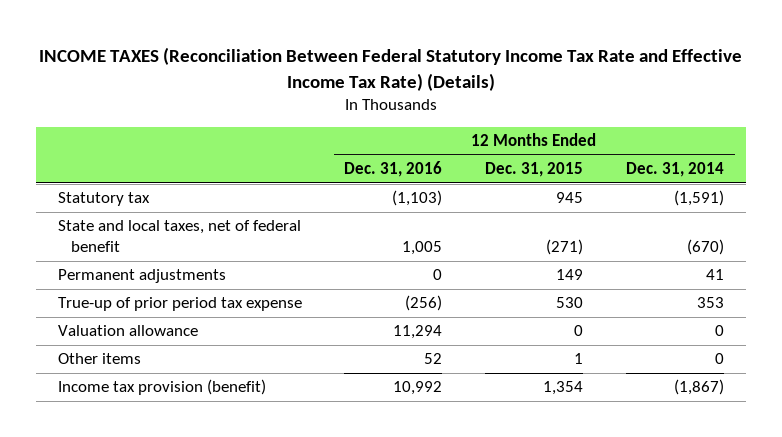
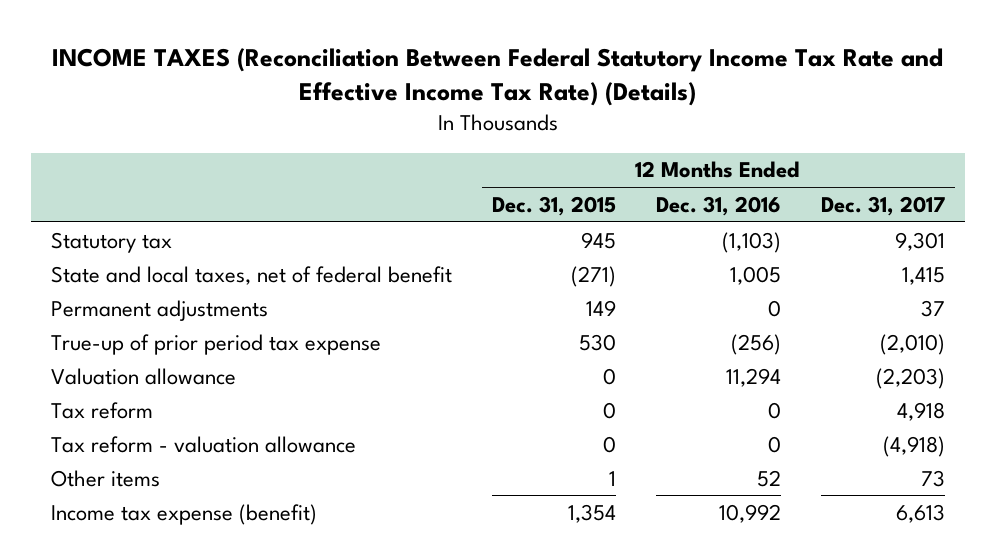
- | 12 Months Ended Dec. 31, 2016 | 12 Months Ended Dec. 31, 2015 | 12 Months Ended Dec. 31, 2014
+ | 12 Months Ended Dec. 31, 2015 | 12 Months Ended Dec. 31, 2016 | 12 Months Ended Dec. 31, 2017
+ Tax reform | 0 | 0 | 4,918
+ Tax reform - valuation allowance | 0 | 0 | (4,918)
- Income tax provision (benefit) | 10,992 | 1,354 | (1,867)
+ Income tax expense (benefit) | 1,354 | 10,992 | 6,613

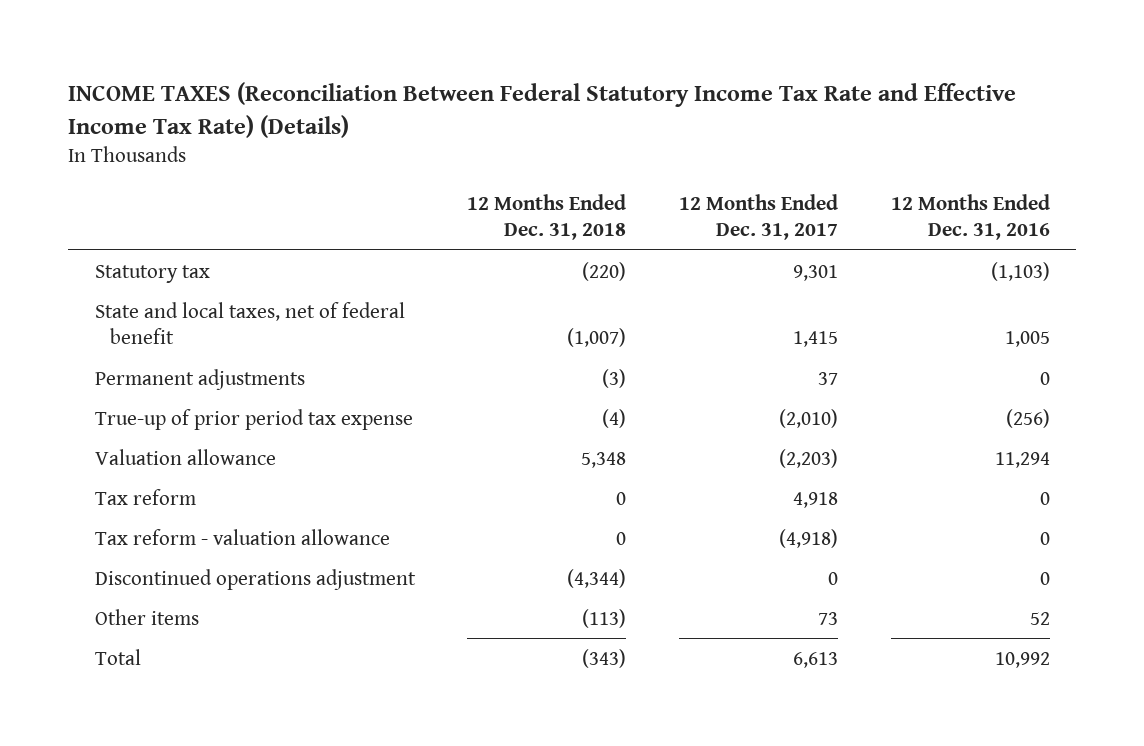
- | 12 Months Ended Dec. 31, 2015 | 12 Months Ended Dec. 31, 2016 | 12 Months Ended Dec. 31, 2017
+ | 12 Months Ended Dec. 31, 2018 | 12 Months Ended Dec. 31, 2017 | 12 Months Ended Dec. 31, 2016
+ Discontinued operations adjustment | (4,344) | 0 | 0
- Income tax expense (benefit) | 1,354 | 10,992 | 6,613
+ Total | (343) | 6,613 | 10,992

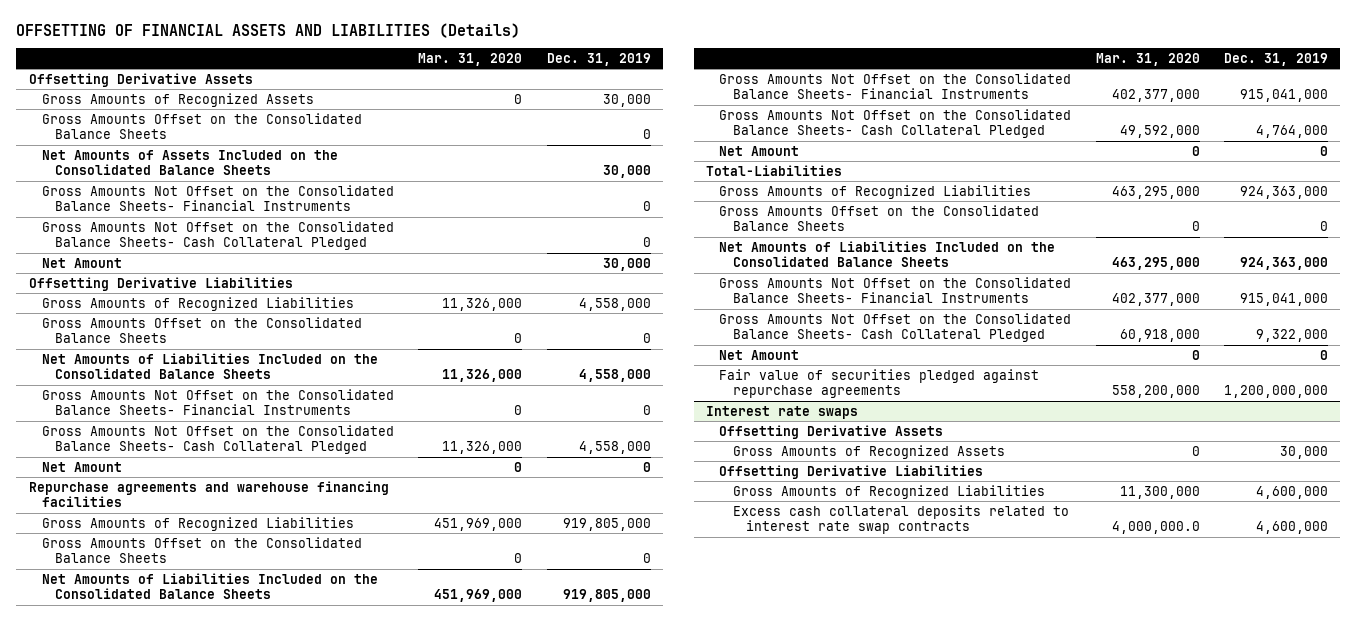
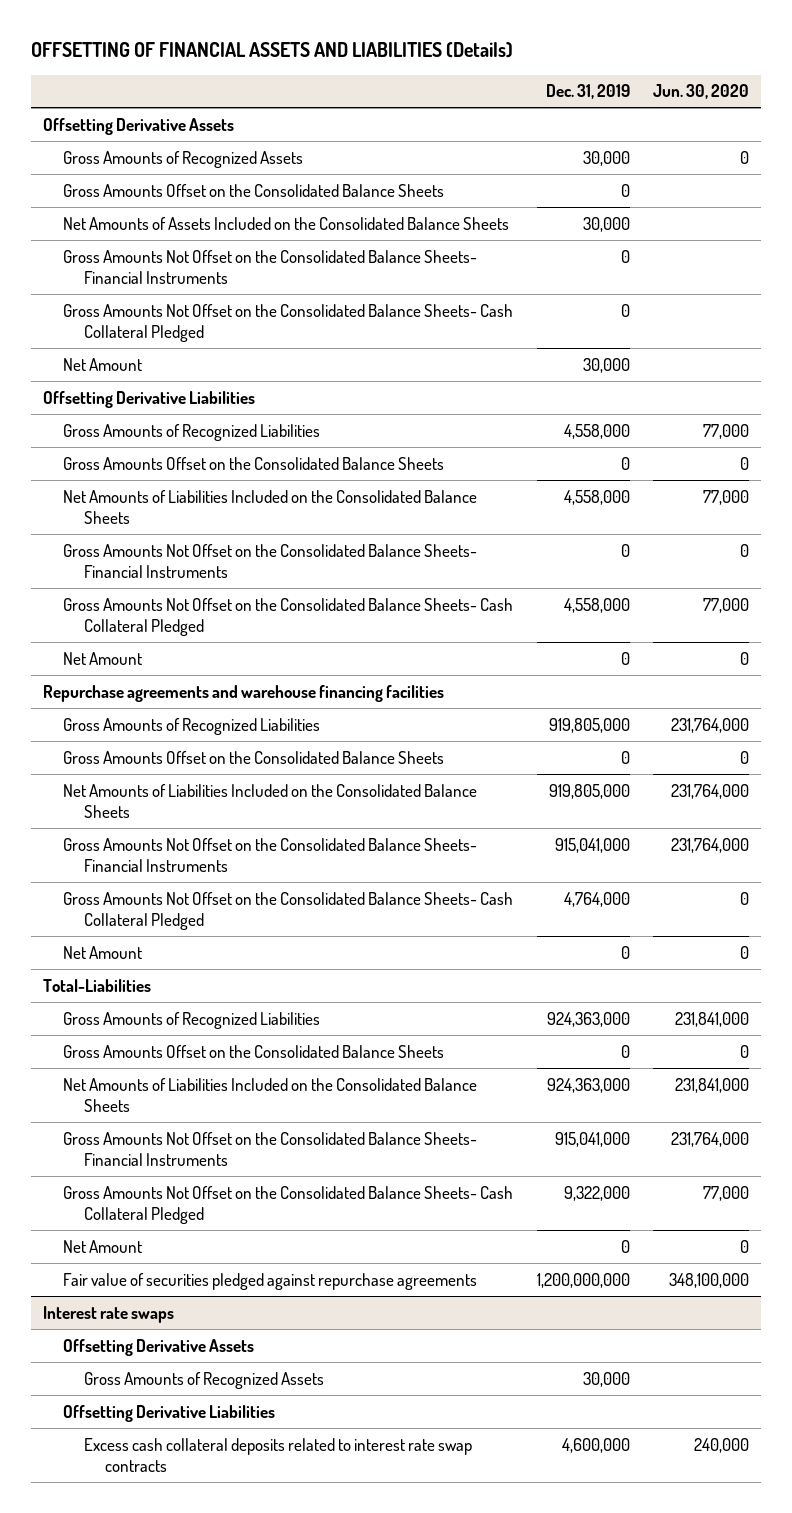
- | Mar. 31, 2020 | Dec. 31, 2019
+ | Dec. 31, 2019 | Jun. 30, 2020
@ Interest rate swaps
- Gross Amounts of Recognized Liabilities | 11,300,000 | 4,600,000

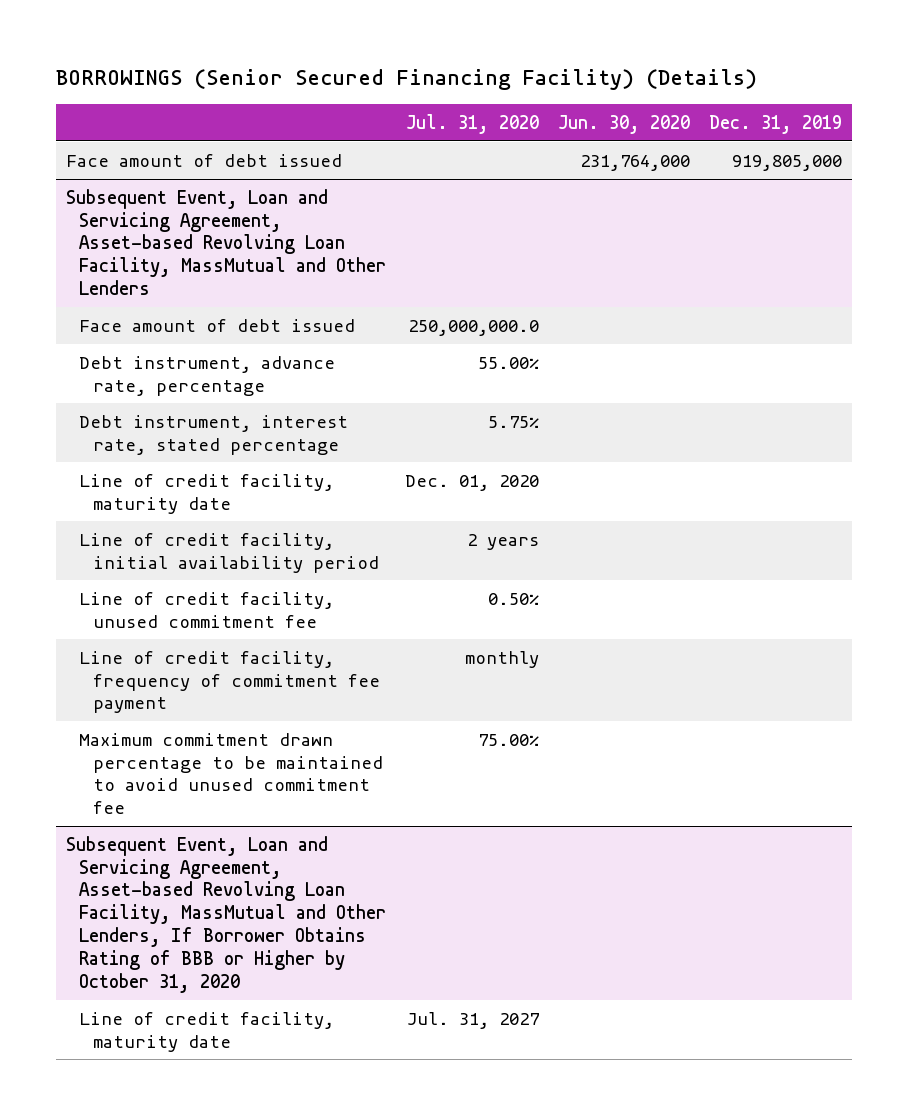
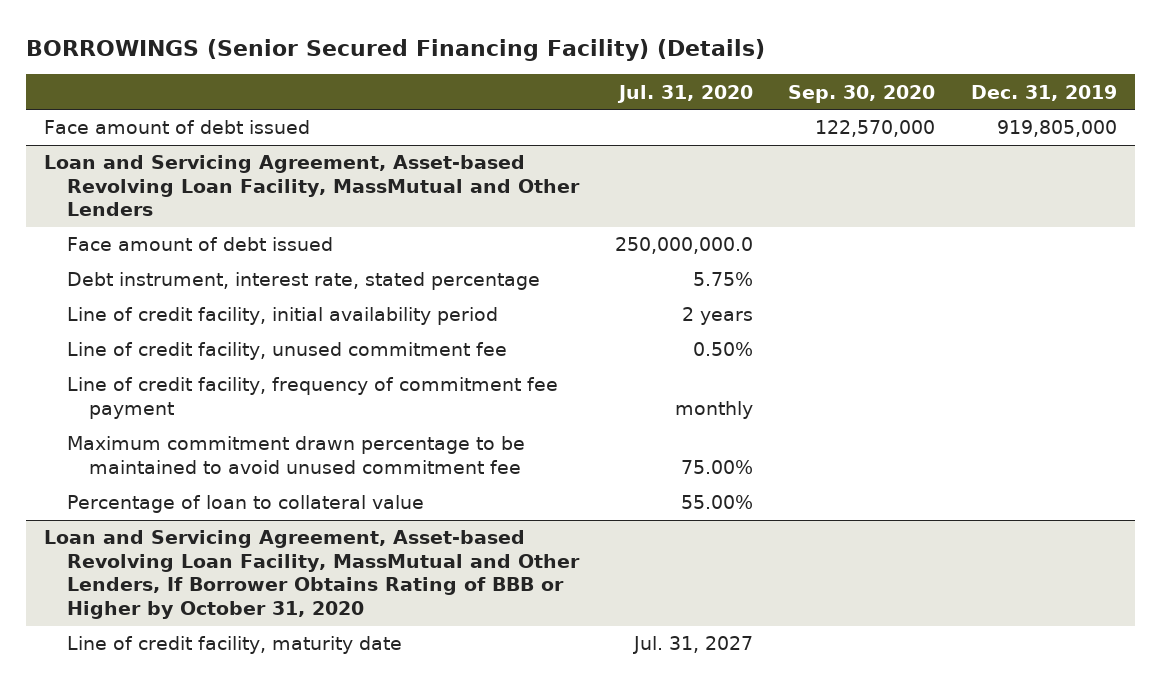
- | Jul. 31, 2020 | Jun. 30, 2020 | Dec. 31, 2019
+ | Jul. 31, 2020 | Sep. 30, 2020 | Dec. 31, 2019
- Subsequent Event, Loan and Servicing Agreement, Asset-based Revolving Loan Facility, MassMutual and Other Lenders
+ Loan and Servicing Agreement, Asset-based Revolving Loan Facility, MassMutual and Other Lenders
- Debt instrument, advance rate, percentage | 55.00% | |
- Line of credit facility, maturity date | Dec. 01, 2020 | |
- Subsequent Event, Loan and Servicing Agreement, Asset-based Revolving Loan Facility, MassMutual and Other Lenders, If Borrower Obtains Rating of BBB or Higher by October 31, 2020
+ Percentage of loan to collateral value | 55.00% | |
+ Loan and Servicing Agreement, Asset-based Revolving Loan Facility, MassMutual and Other Lenders, If Borrower Obtains Rating of BBB or Higher by October 31, 2020

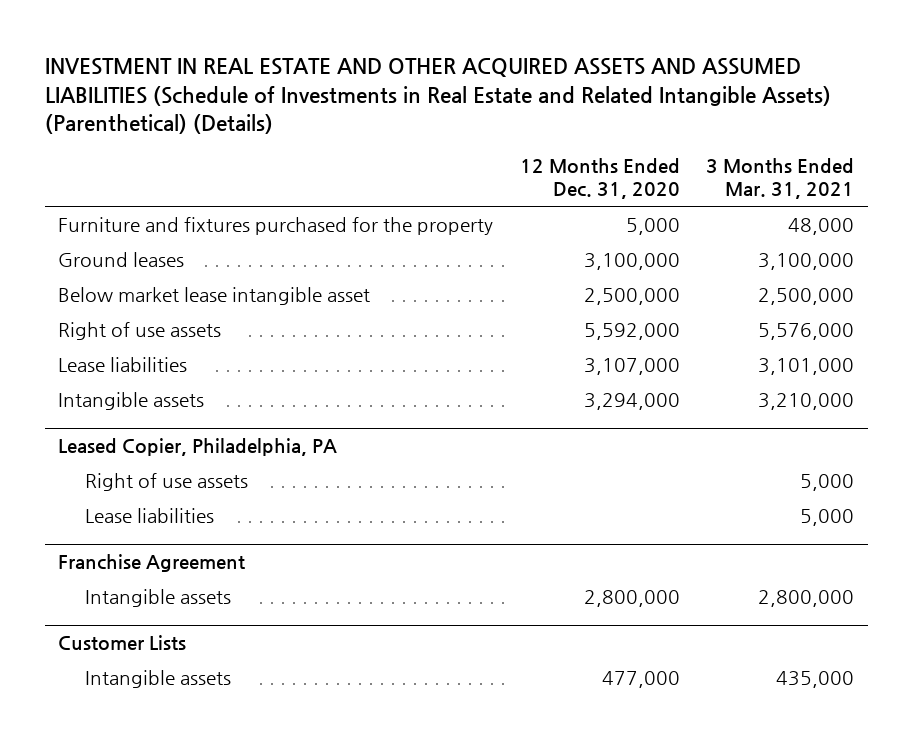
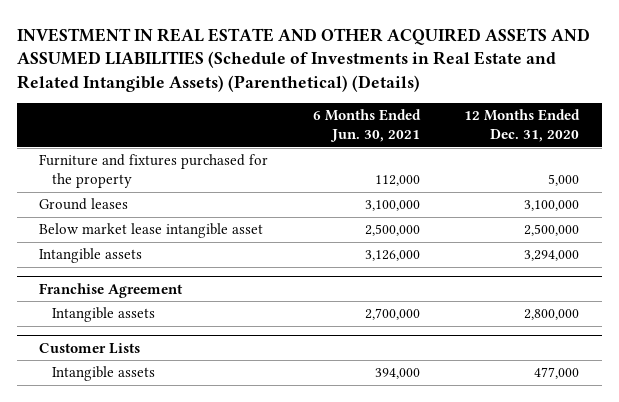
- | 12 Months Ended Dec. 31, 2020 | 3 Months Ended Mar. 31, 2021
+ | 6 Months Ended Jun. 30, 2021 | 12 Months Ended Dec. 31, 2020
- Right of use assets | 5,592,000 | 5,576,000
- Lease liabilities | 3,107,000 | 3,101,000
- Leased Copier, Philadelphia, PA
- Right of use assets | | 5,000
- Lease liabilities | | 5,000

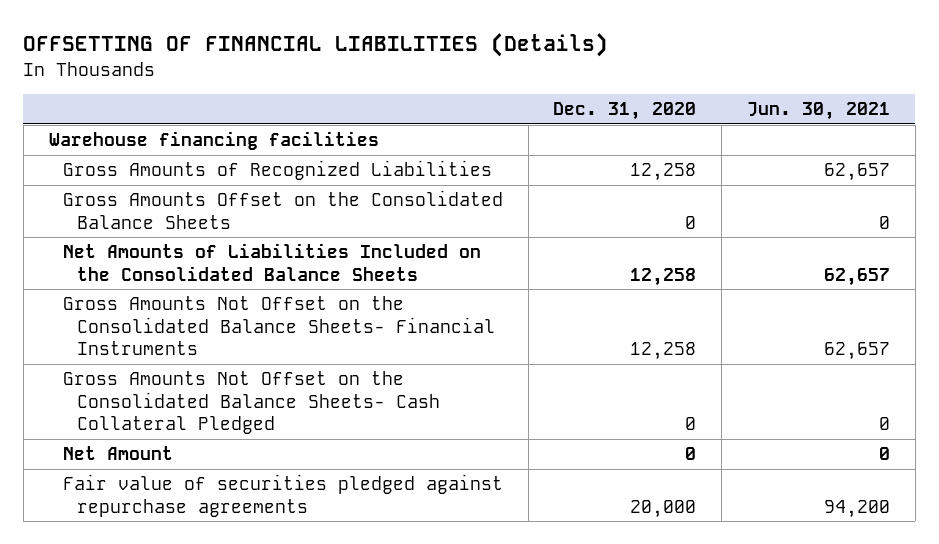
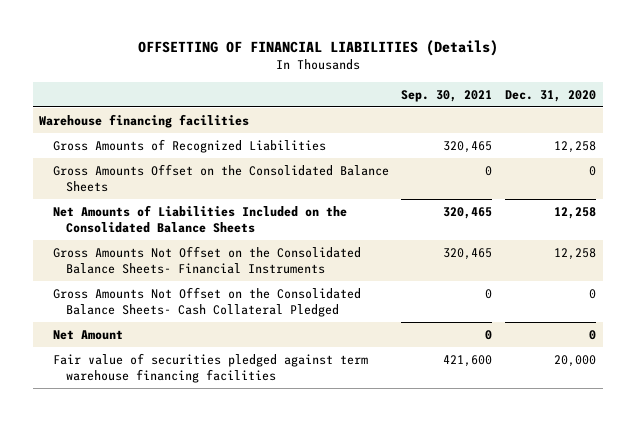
- | Dec. 31, 2020 | Jun. 30, 2021
+ | Sep. 30, 2021 | Dec. 31, 2020
- Fair value of securities pledged against repurchase agreements | 20,000 | 94,200
+ Fair value of securities pledged against term warehouse financing facilities | 421,600 | 20,000

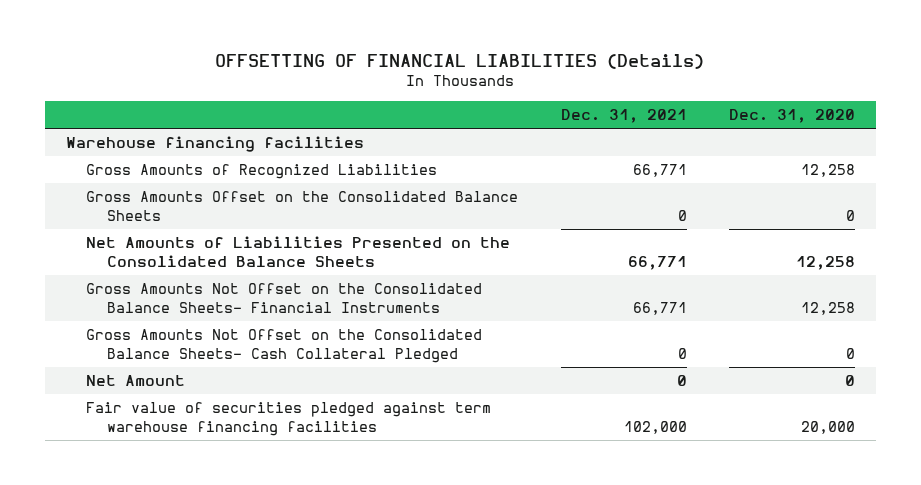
- | Sep. 30, 2021 | Dec. 31, 2020
+ | Dec. 31, 2021 | Dec. 31, 2020
- Net Amounts of Liabilities Included on the Consolidated Balance Sheets | 320,465 | 12,258
+ Net Amounts of Liabilities Presented on the Consolidated Balance Sheets | 66,771 | 12,258

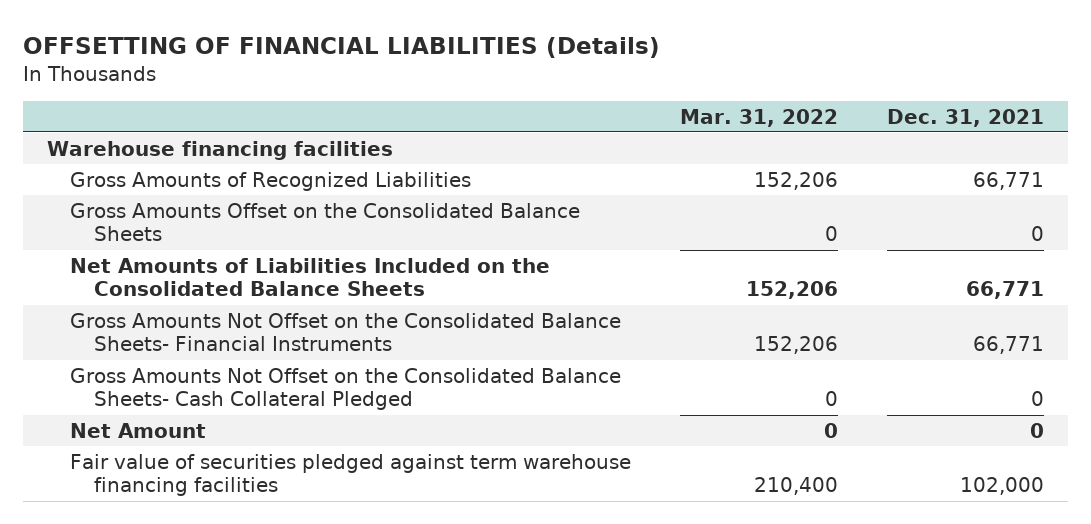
- | Dec. 31, 2021 | Dec. 31, 2020
+ | Mar. 31, 2022 | Dec. 31, 2021
- Net Amounts of Liabilities Presented on the Consolidated Balance Sheets | 66,771 | 12,258
+ Net Amounts of Liabilities Included on the Consolidated Balance Sheets | 152,206 | 66,771

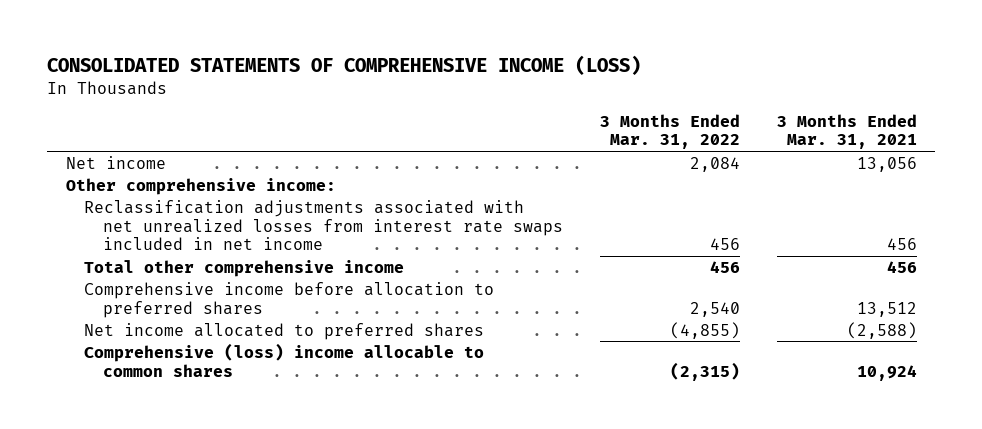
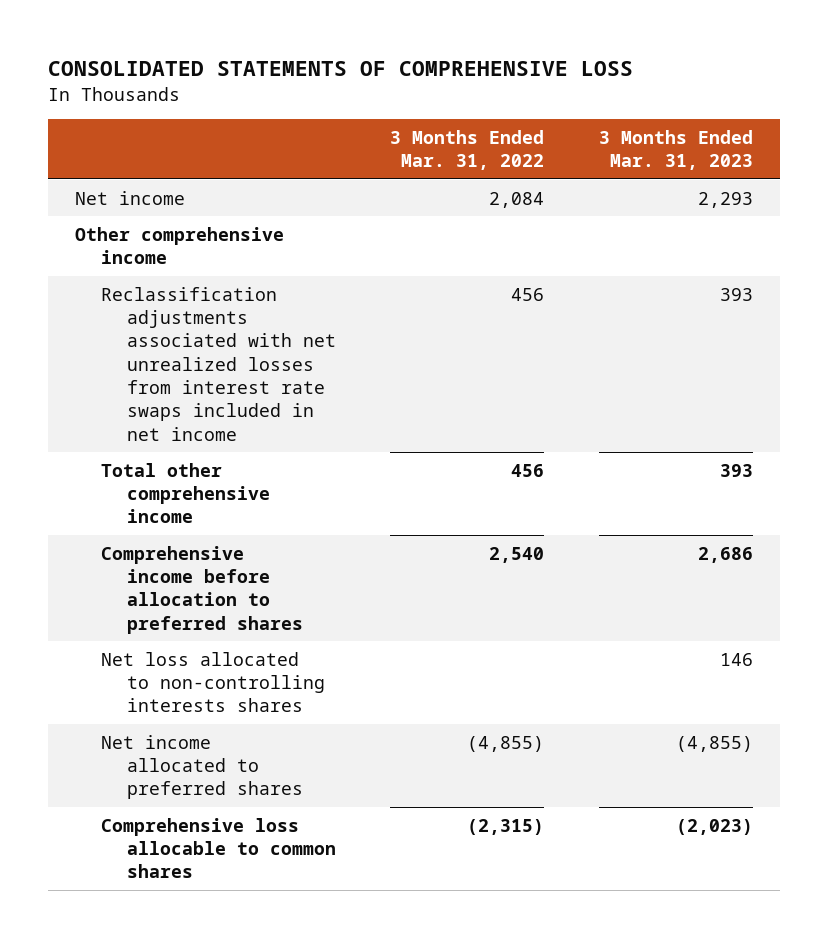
- CONSOLIDATED STATEMENTS OF COMPREHENSIVE INCOME (LOSS)
+ CONSOLIDATED STATEMENTS OF COMPREHENSIVE LOSS
- | 3 Months Ended Mar. 31, 2022 | 3 Months Ended Mar. 31, 2021
+ | 3 Months Ended Mar. 31, 2022 | 3 Months Ended Mar. 31, 2023
- Other comprehensive income:
+ Other comprehensive income
+ Net loss allocated to non-controlling interests shares | | 146
- Comprehensive (loss) income allocable to common shares | (2,315) | 10,924
+ Comprehensive loss allocable to common shares | (2,315) | (2,023)

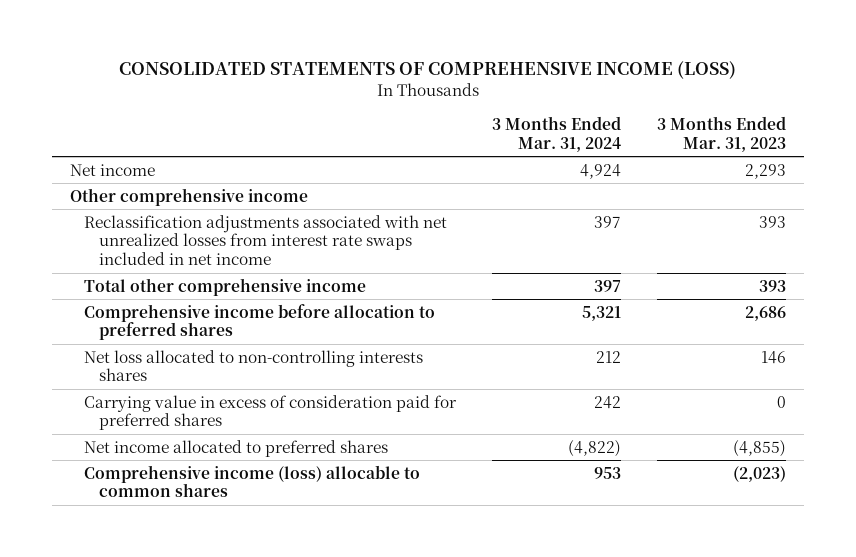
- CONSOLIDATED STATEMENTS OF COMPREHENSIVE LOSS
+ CONSOLIDATED STATEMENTS OF COMPREHENSIVE INCOME (LOSS)
- | 3 Months Ended Mar. 31, 2022 | 3 Months Ended Mar. 31, 2023
+ | 3 Months Ended Mar. 31, 2024 | 3 Months Ended Mar. 31, 2023
+ Carrying value in excess of consideration paid for preferred shares | 242 | 0
- Comprehensive loss allocable to common shares | (2,315) | (2,023)
+ Comprehensive income (loss) allocable to common shares | 953 | (2,023)

